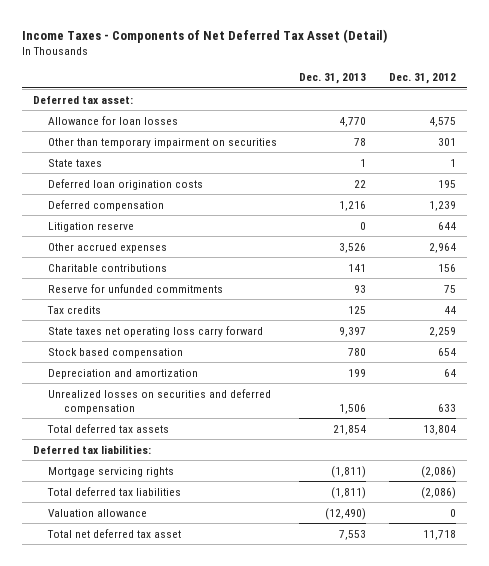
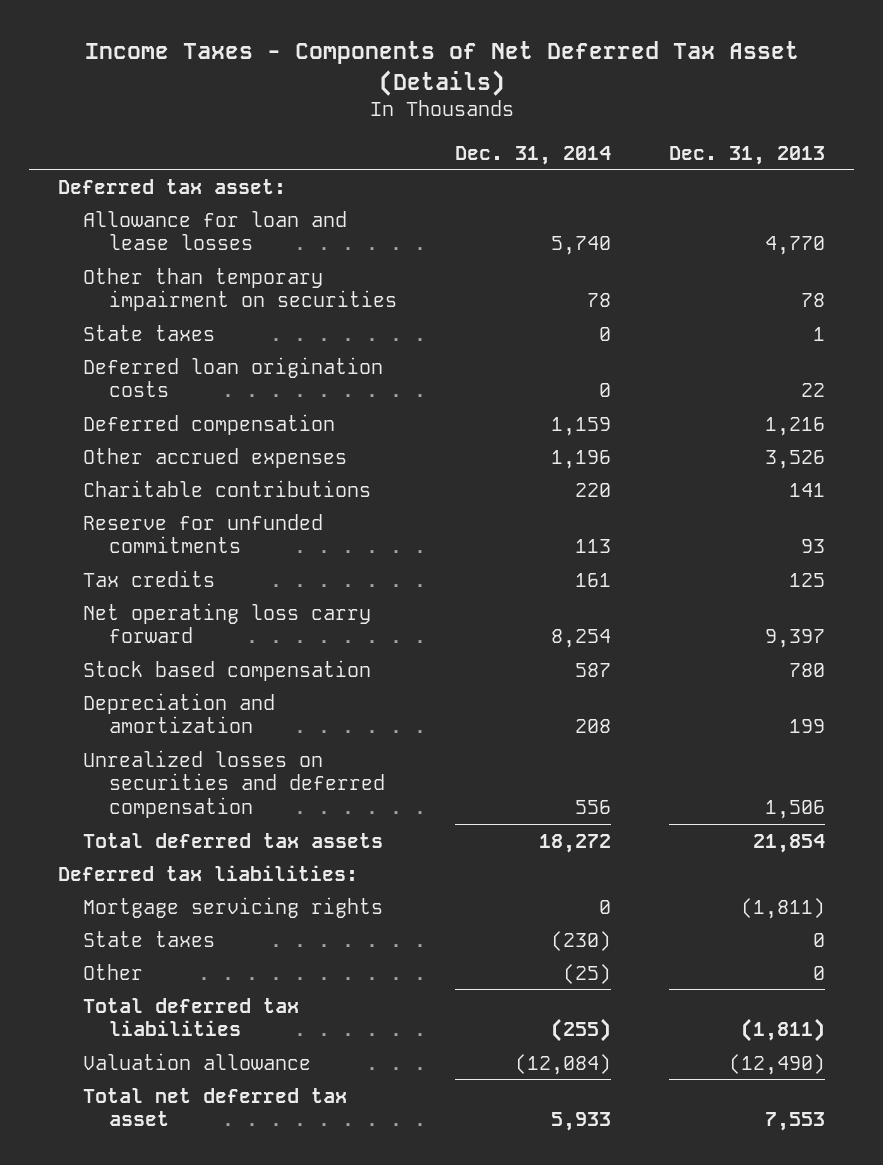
- Income Taxes - Components of Net Deferred Tax Asset (Detail)
+ Income Taxes - Components of Net Deferred Tax Asset (Details)
- | Dec. 31, 2013 | Dec. 31, 2012
+ | Dec. 31, 2014 | Dec. 31, 2013
- Allowance for loan losses | 4,770 | 4,575
+ Allowance for loan and lease losses | 5,740 | 4,770
- Litigation reserve | 0 | 644
- State taxes net operating loss carry forward | 9,397 | 2,259
+ Net operating loss carry forward | 8,254 | 9,397
+ State taxes | (230) | 0
+ Other | (25) | 0

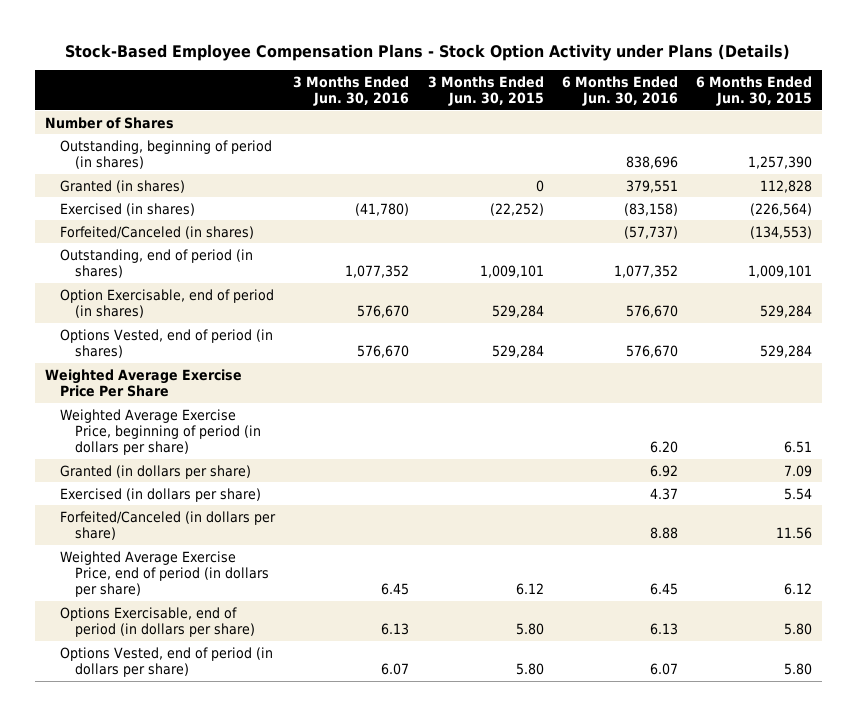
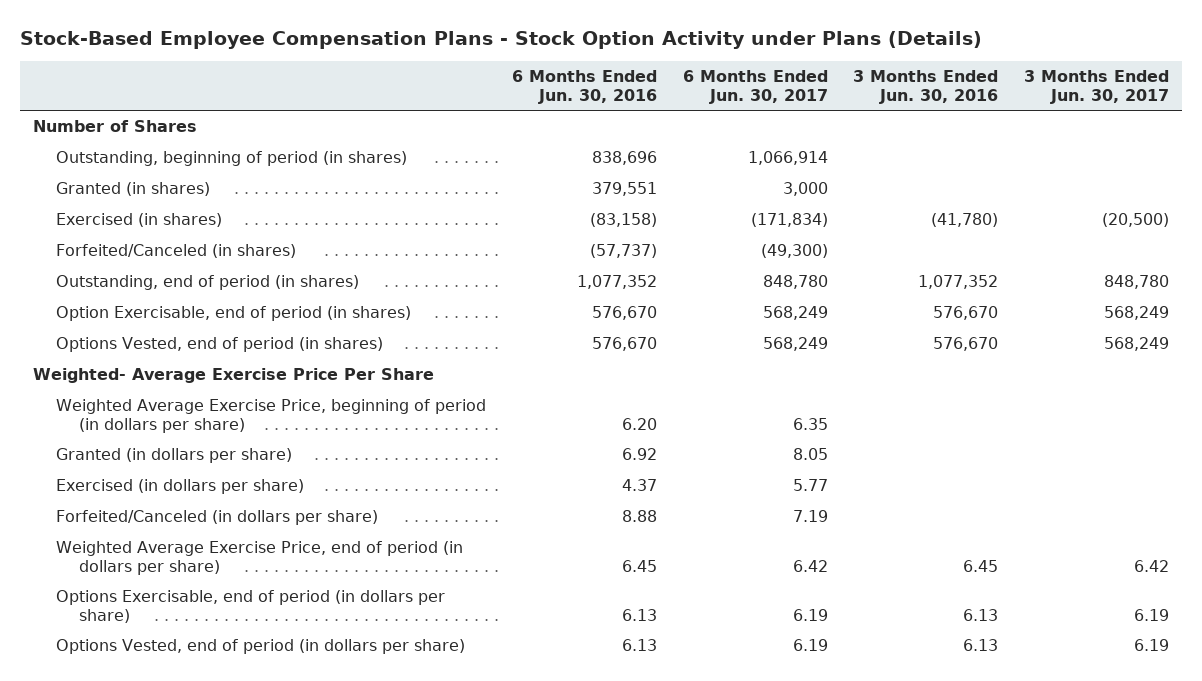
- | 3 Months Ended Jun. 30, 2016 | 3 Months Ended Jun. 30, 2015 | 6 Months Ended Jun. 30, 2016 | 6 Months Ended Jun. 30, 2015
+ | 6 Months Ended Jun. 30, 2016 | 6 Months Ended Jun. 30, 2017 | 3 Months Ended Jun. 30, 2016 | 3 Months Ended Jun. 30, 2017
- Weighted Average Exercise Price Per Share
+ Weighted- Average Exercise Price Per Share
- Options Vested, end of period (in dollars per share) | 6.07 | 5.80 | 6.07 | 5.80
+ Options Vested, end of period (in dollars per share) | 6.13 | 6.19 | 6.13 | 6.19

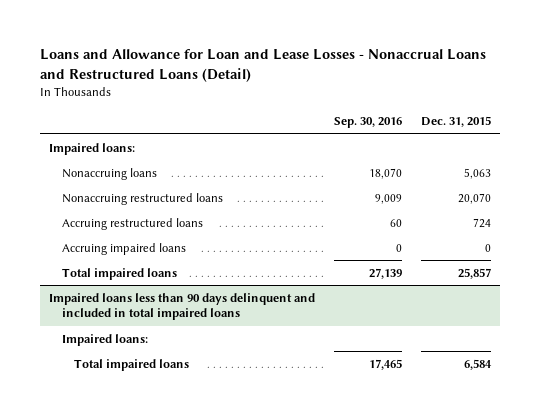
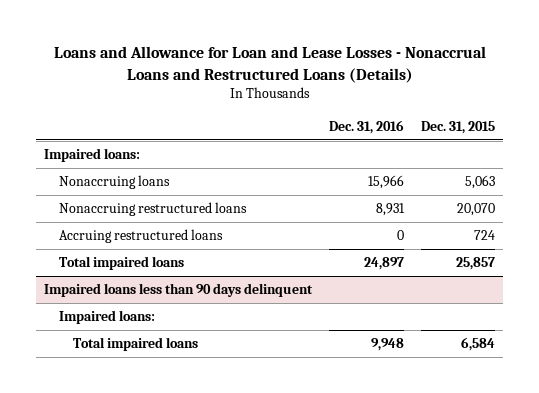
- Loans and Allowance for Loan and Lease Losses - Nonaccrual Loans and Restructured Loans (Detail)
+ Loans and Allowance for Loan and Lease Losses - Nonaccrual Loans and Restructured Loans (Details)
- | Sep. 30, 2016 | Dec. 31, 2015
+ | Dec. 31, 2016 | Dec. 31, 2015
- Accruing impaired loans | 0 | 0
- Impaired loans less than 90 days delinquent and included in total impaired loans
+ Impaired loans less than 90 days delinquent

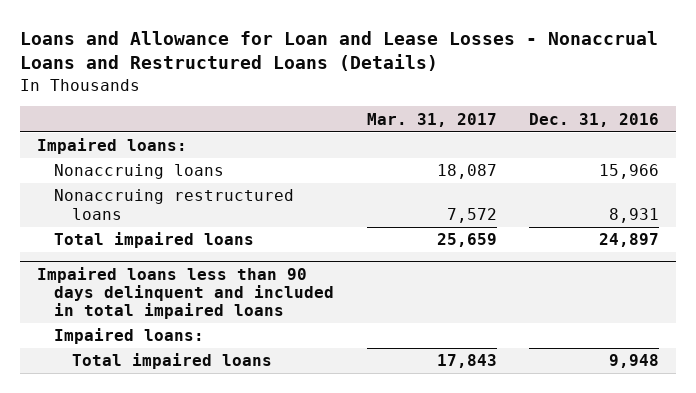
- | Dec. 31, 2016 | Dec. 31, 2015
+ | Mar. 31, 2017 | Dec. 31, 2016
- Accruing restructured loans | 0 | 724
- Impaired loans less than 90 days delinquent
+ Impaired loans less than 90 days delinquent and included in total impaired loans

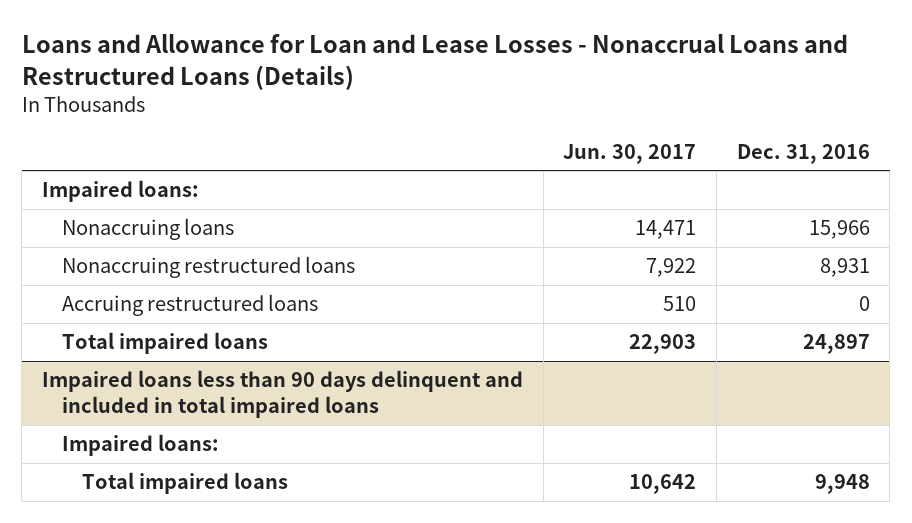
- | Mar. 31, 2017 | Dec. 31, 2016
+ | Jun. 30, 2017 | Dec. 31, 2016
+ Accruing restructured loans | 510 | 0

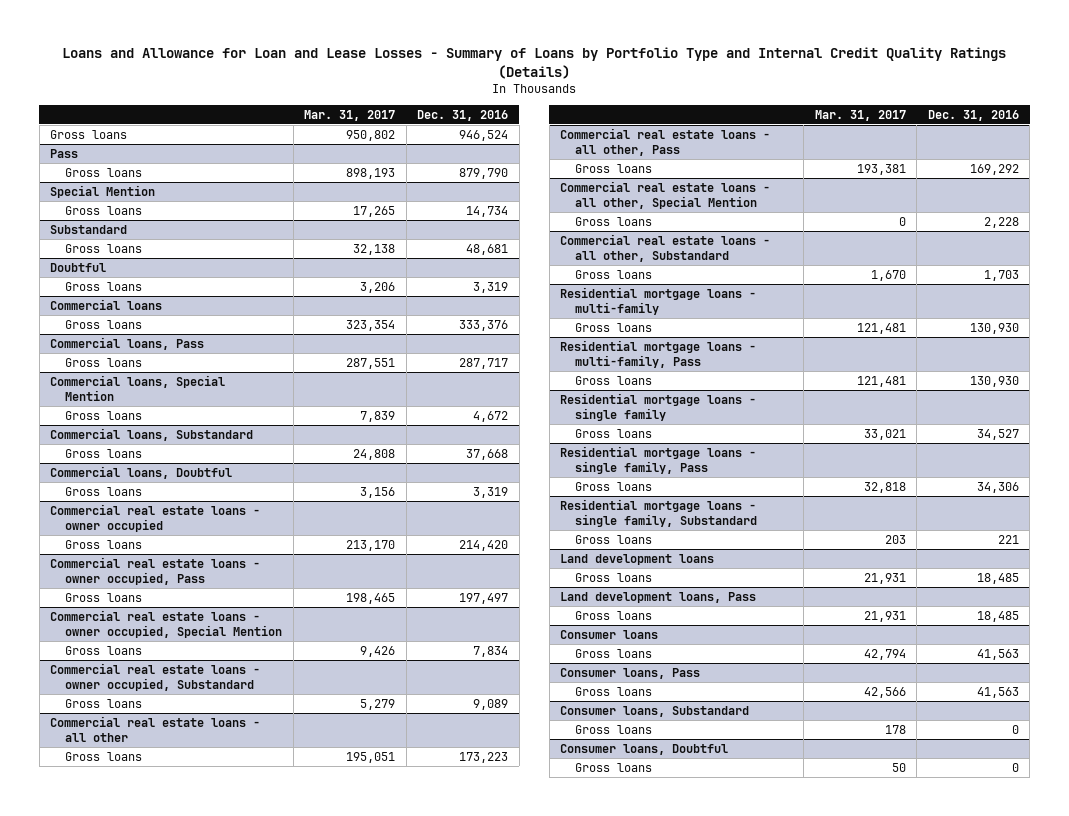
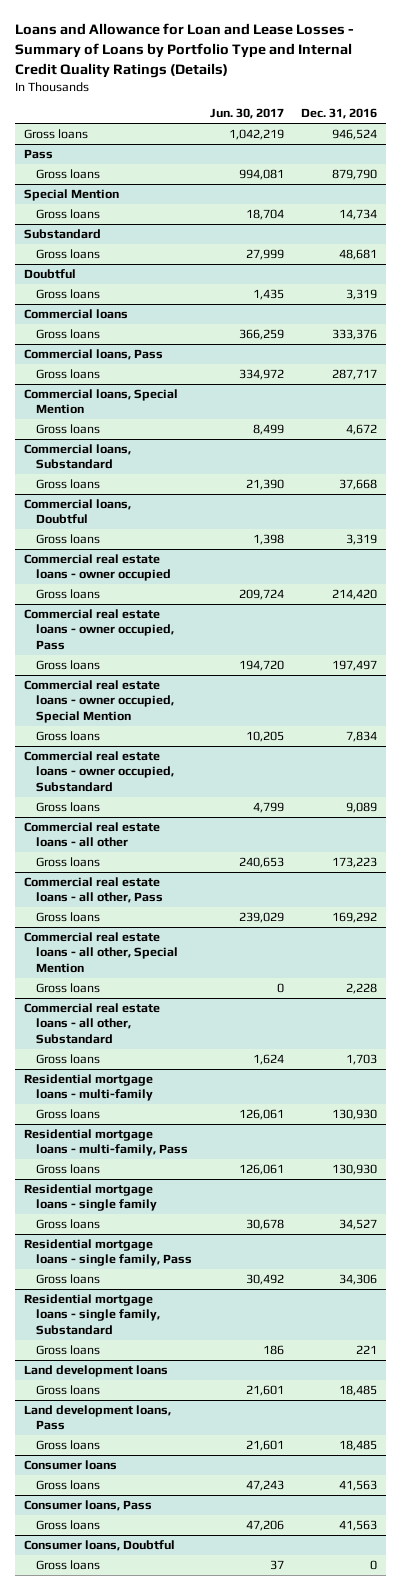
- | Mar. 31, 2017 | Dec. 31, 2016
+ | Jun. 30, 2017 | Dec. 31, 2016
- Consumer loans, Substandard
- Gross loans | 178 | 0

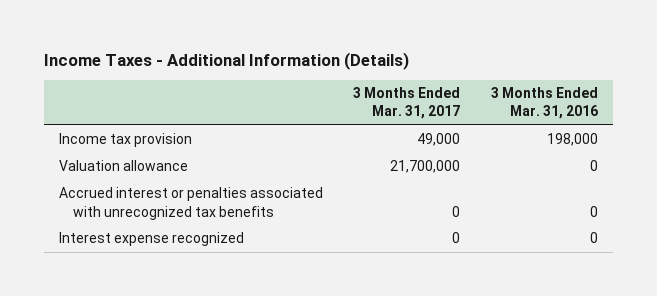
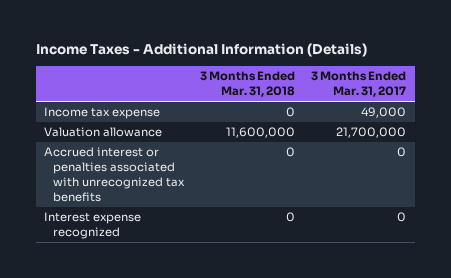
- | 3 Months Ended Mar. 31, 2017 | 3 Months Ended Mar. 31, 2016
+ | 3 Months Ended Mar. 31, 2018 | 3 Months Ended Mar. 31, 2017
- Income tax provision | 49,000 | 198,000
+ Income tax expense | 0 | 49,000

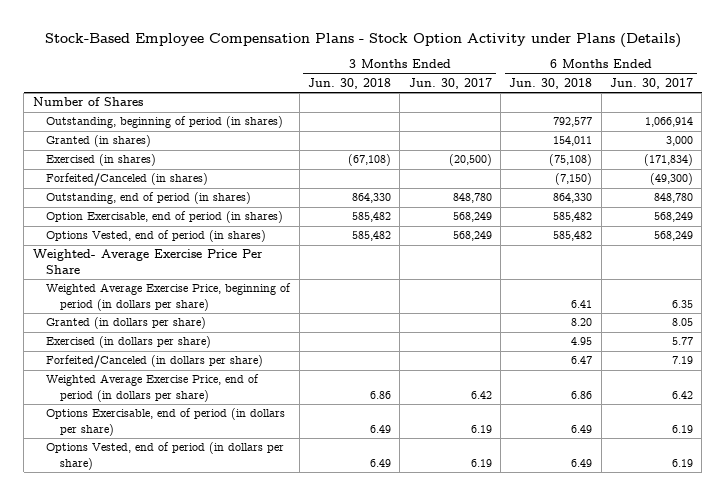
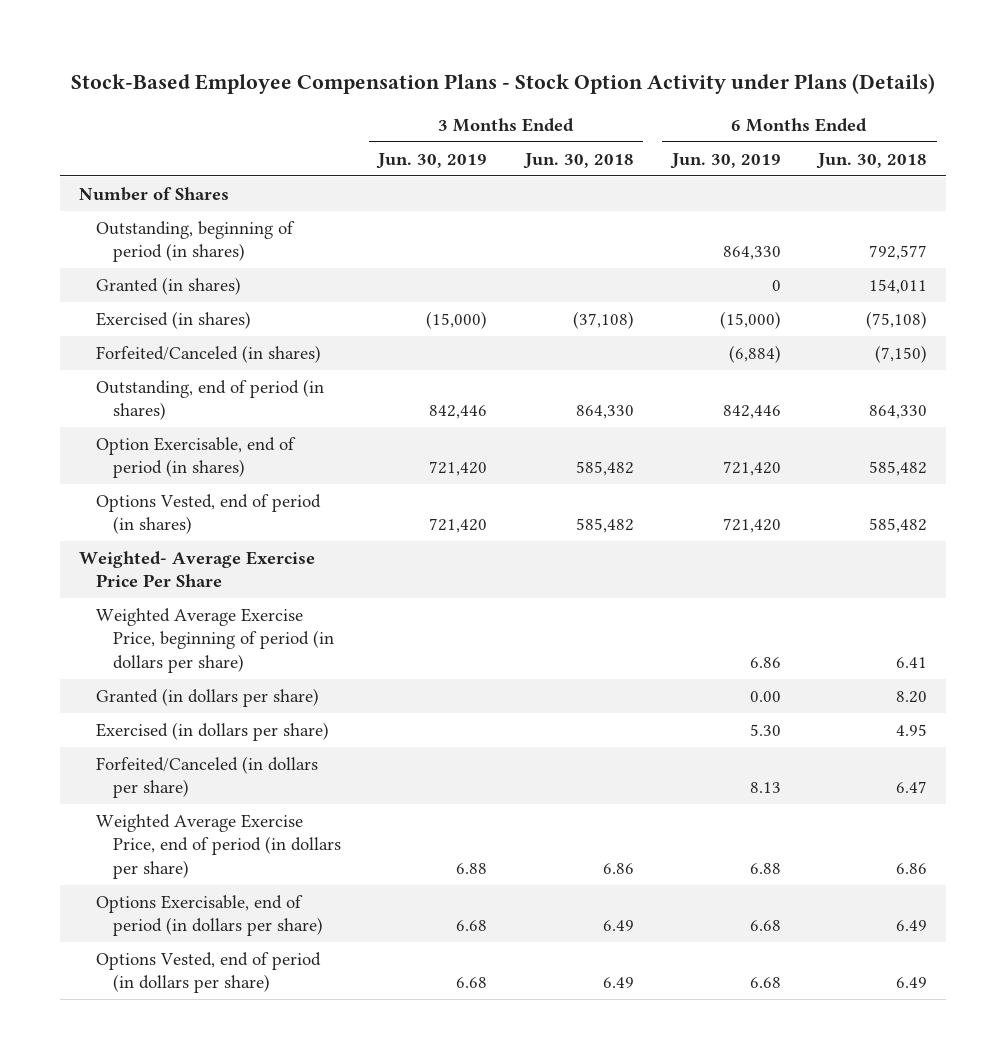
- | 3 Months Ended Jun. 30, 2018 | 3 Months Ended Jun. 30, 2017 | 6 Months Ended Jun. 30, 2018 | 6 Months Ended Jun. 30, 2017
+ | 3 Months Ended Jun. 30, 2019 | 3 Months Ended Jun. 30, 2018 | 6 Months Ended Jun. 30, 2019 | 6 Months Ended Jun. 30, 2018
- Exercised (in shares) | (67,108) | (20,500) | (75,108) | (171,834)
+ Exercised (in shares) | (15,000) | (37,108) | (15,000) | (75,108)

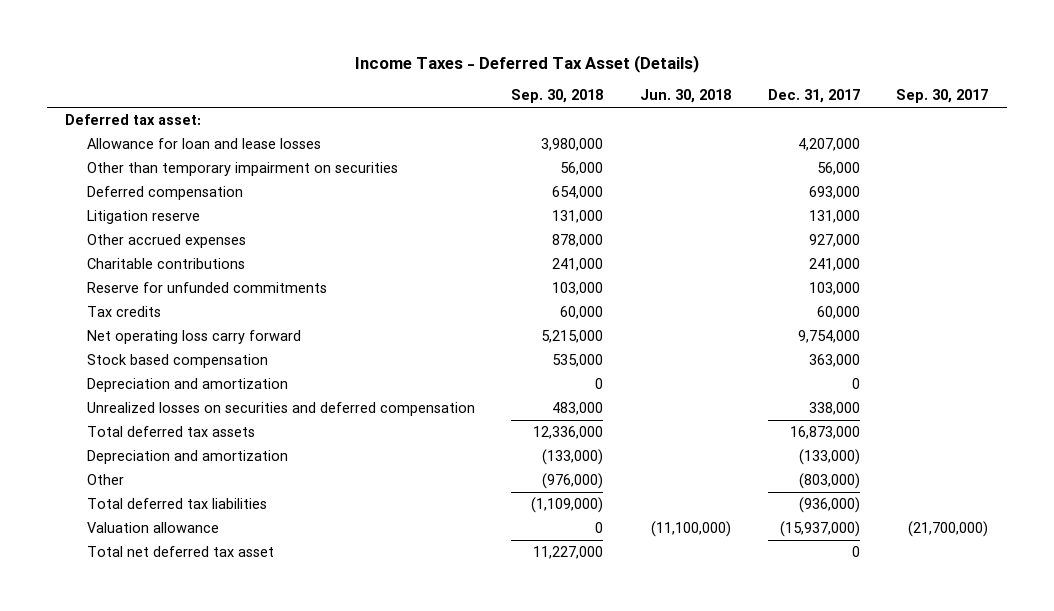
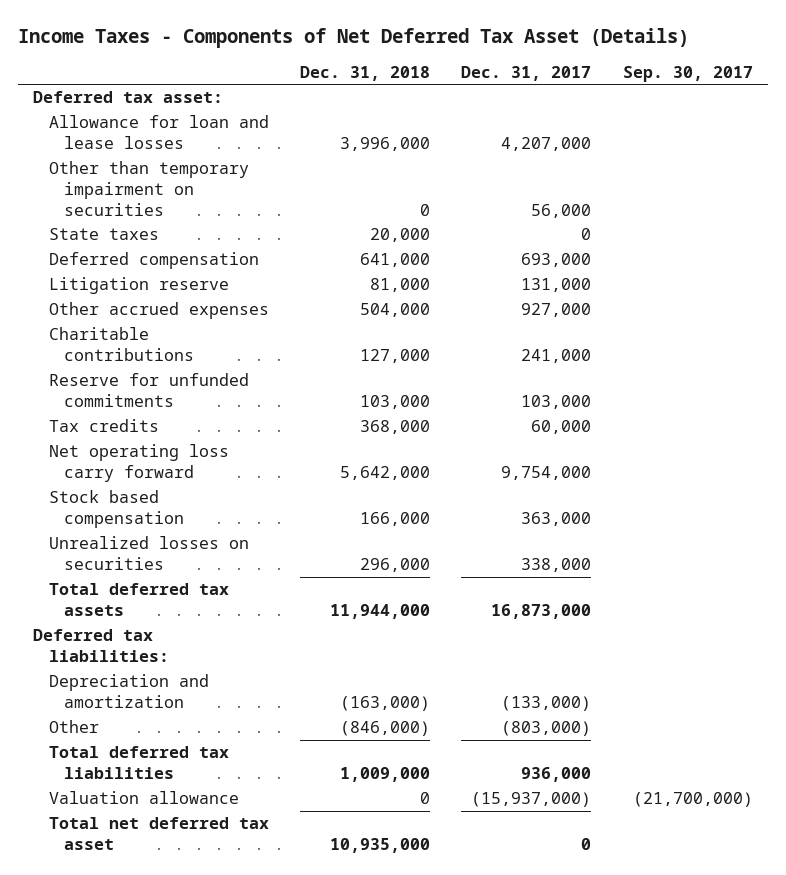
- Income Taxes - Deferred Tax Asset (Details)
+ Income Taxes - Components of Net Deferred Tax Asset (Details)
- | Sep. 30, 2018 | Jun. 30, 2018 | Dec. 31, 2017 | Sep. 30, 2017
+ | Dec. 31, 2018 | Dec. 31, 2017 | Sep. 30, 2017
+ State taxes | 20,000 | 0 |
- Depreciation and amortization | 0 | | 0 |
- Unrealized losses on securities and deferred compensation | 483,000 | | 338,000 |
+ Unrealized losses on securities | 296,000 | 338,000 |
+ Deferred tax liabilities:
- Total deferred tax liabilities | (1,109,000) | | (936,000) |
+ Total deferred tax liabilities | 1,009,000 | 936,000 |

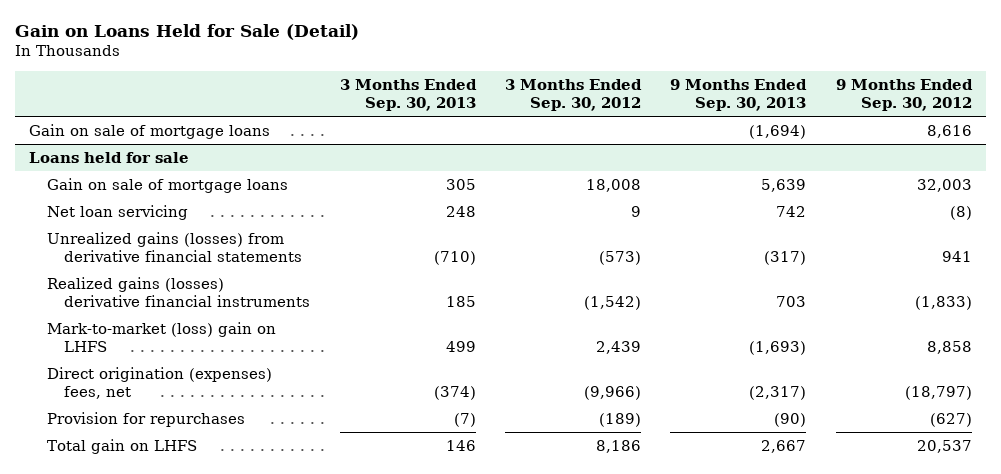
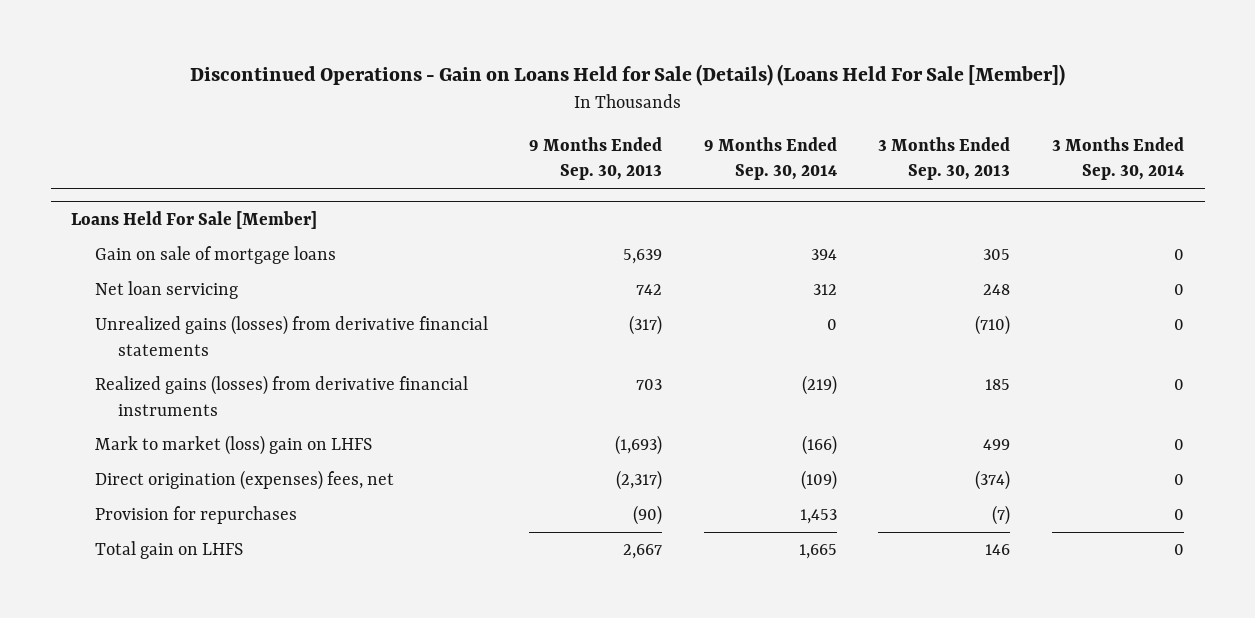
- Gain on Loans Held for Sale (Detail)
+ Discontinued Operations - Gain on Loans Held for Sale (Details) (Loans Held For Sale [Member])
- | 3 Months Ended Sep. 30, 2013 | 3 Months Ended Sep. 30, 2012 | 9 Months Ended Sep. 30, 2013 | 9 Months Ended Sep. 30, 2012
+ | 9 Months Ended Sep. 30, 2013 | 9 Months Ended Sep. 30, 2014 | 3 Months Ended Sep. 30, 2013 | 3 Months Ended Sep. 30, 2014
- Gain on sale of mortgage loans | | | (1,694) | 8,616
- Loans held for sale
+ Loans Held For Sale [Member]
- Realized gains (losses) derivative financial instruments | 185 | (1,542) | 703 | (1,833)
- Mark-to-market (loss) gain on LHFS | 499 | 2,439 | (1,693) | 8,858
+ Realized gains (losses) from derivative financial instruments | 703 | (219) | 185 | 0
+ Mark to market (loss) gain on LHFS | (1,693) | (166) | 499 | 0

